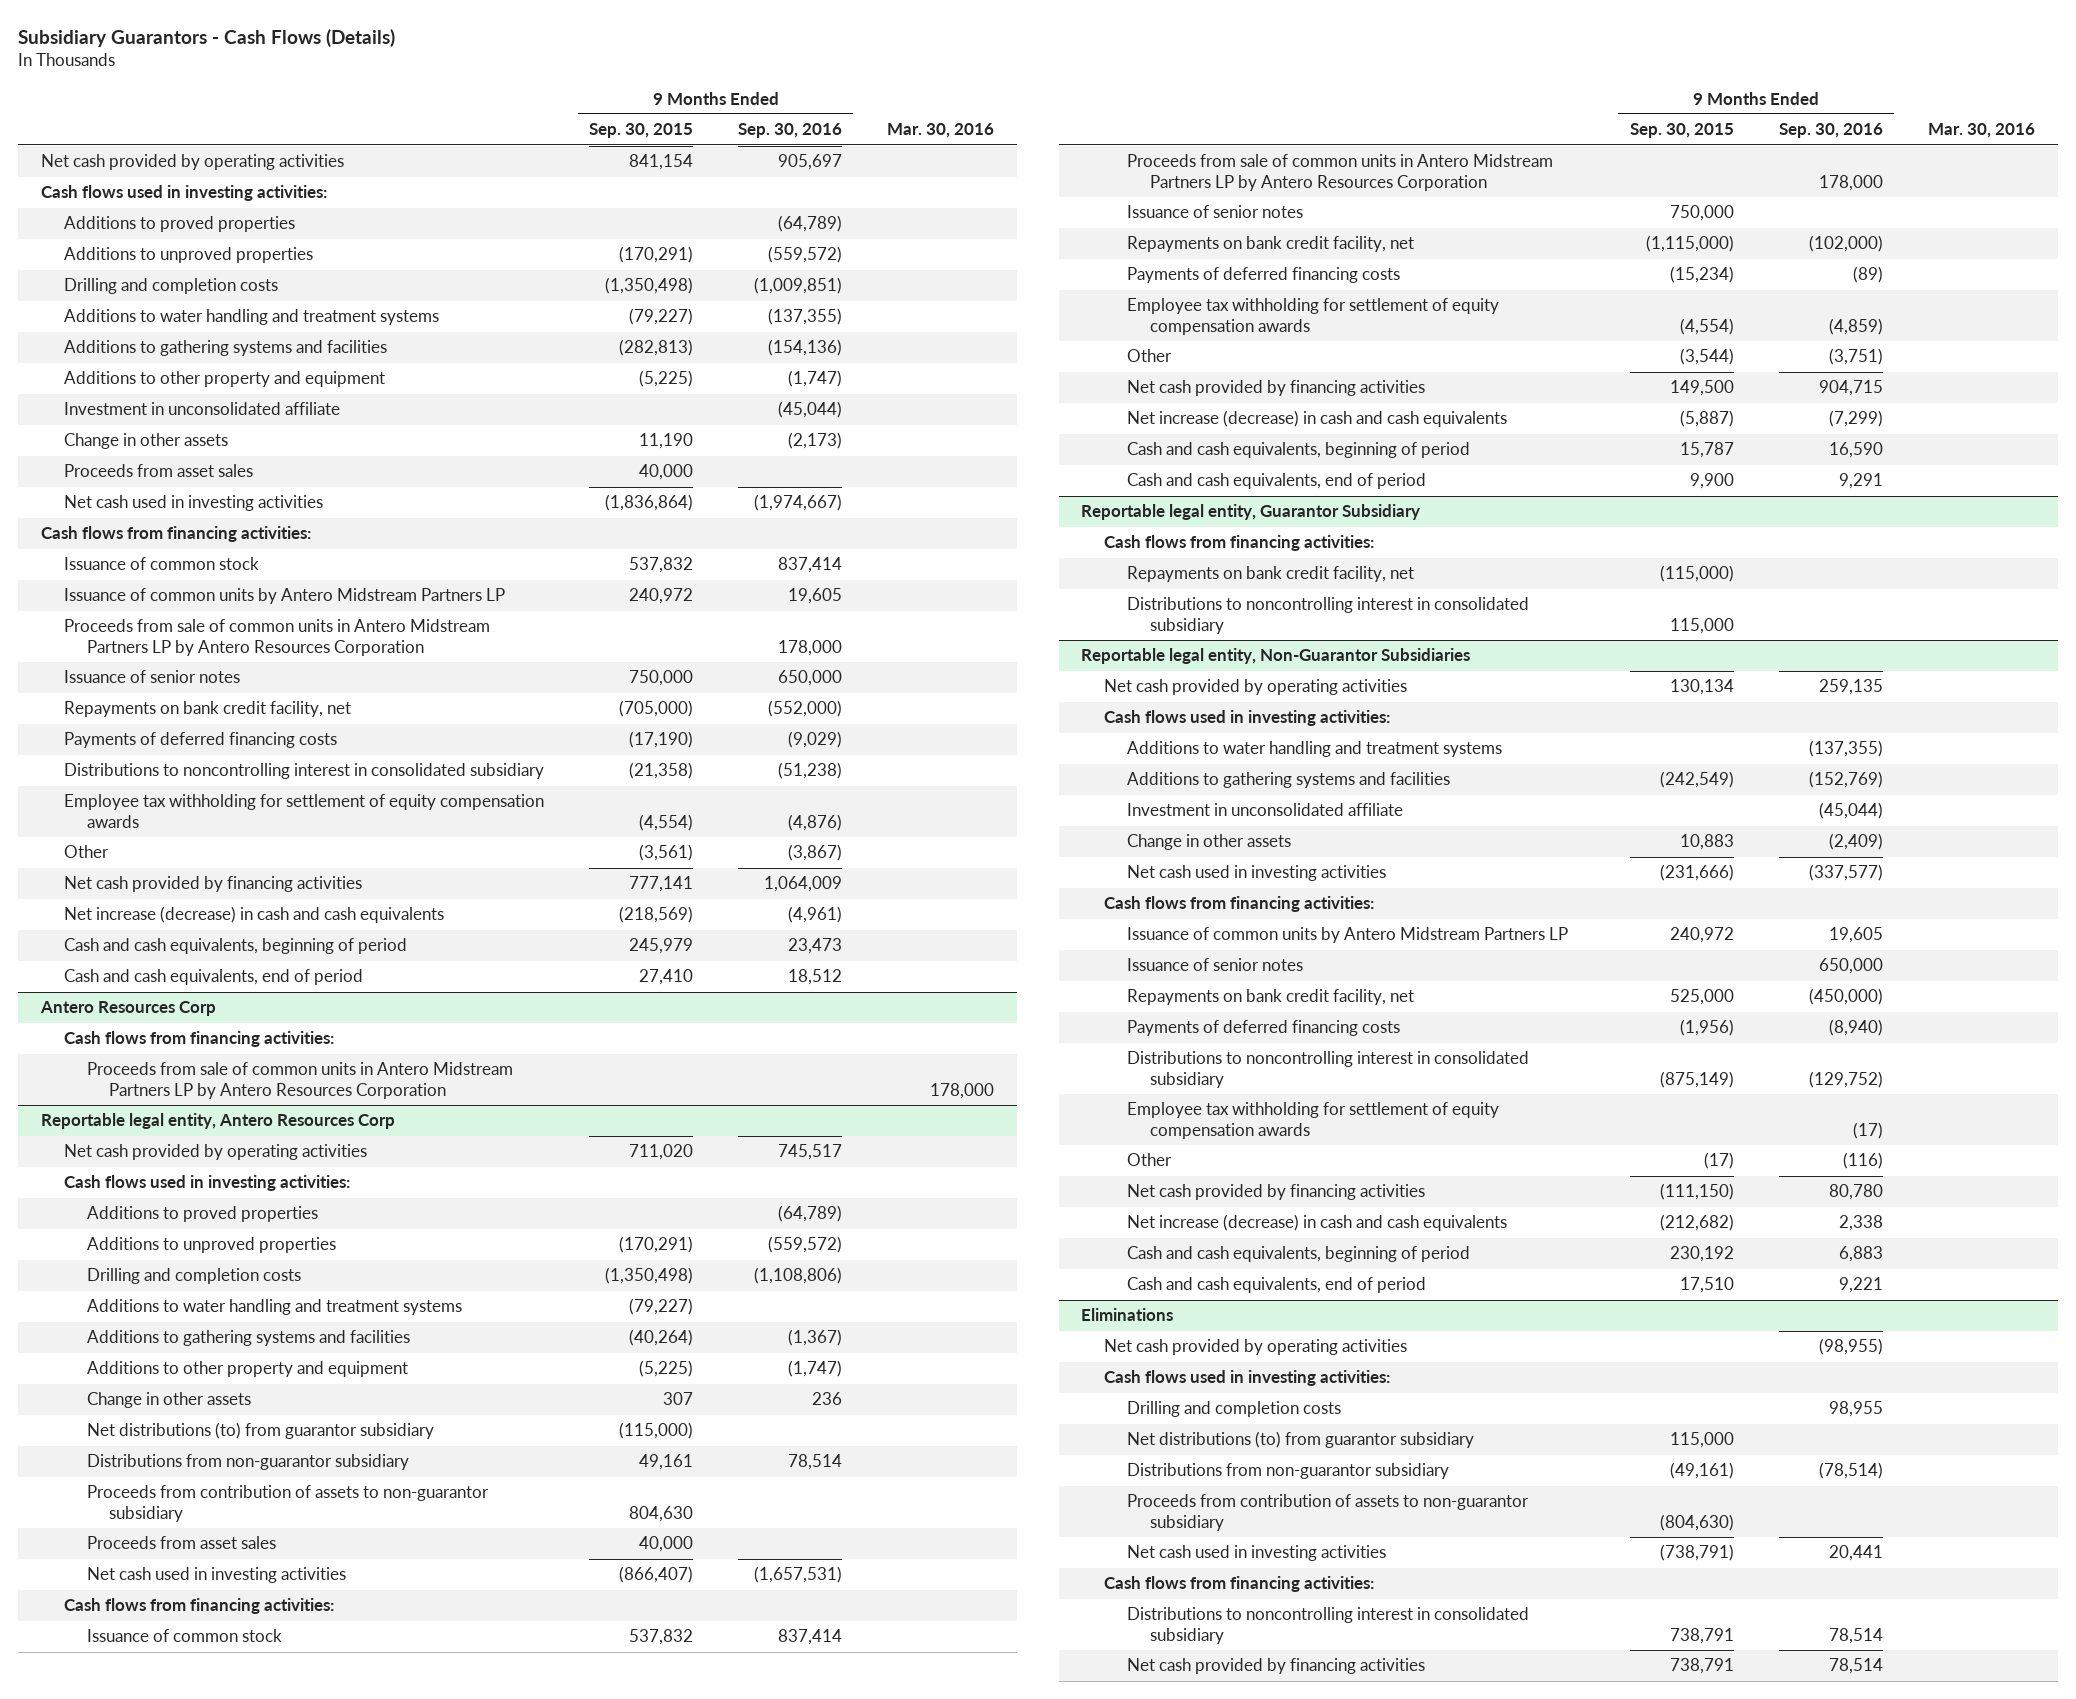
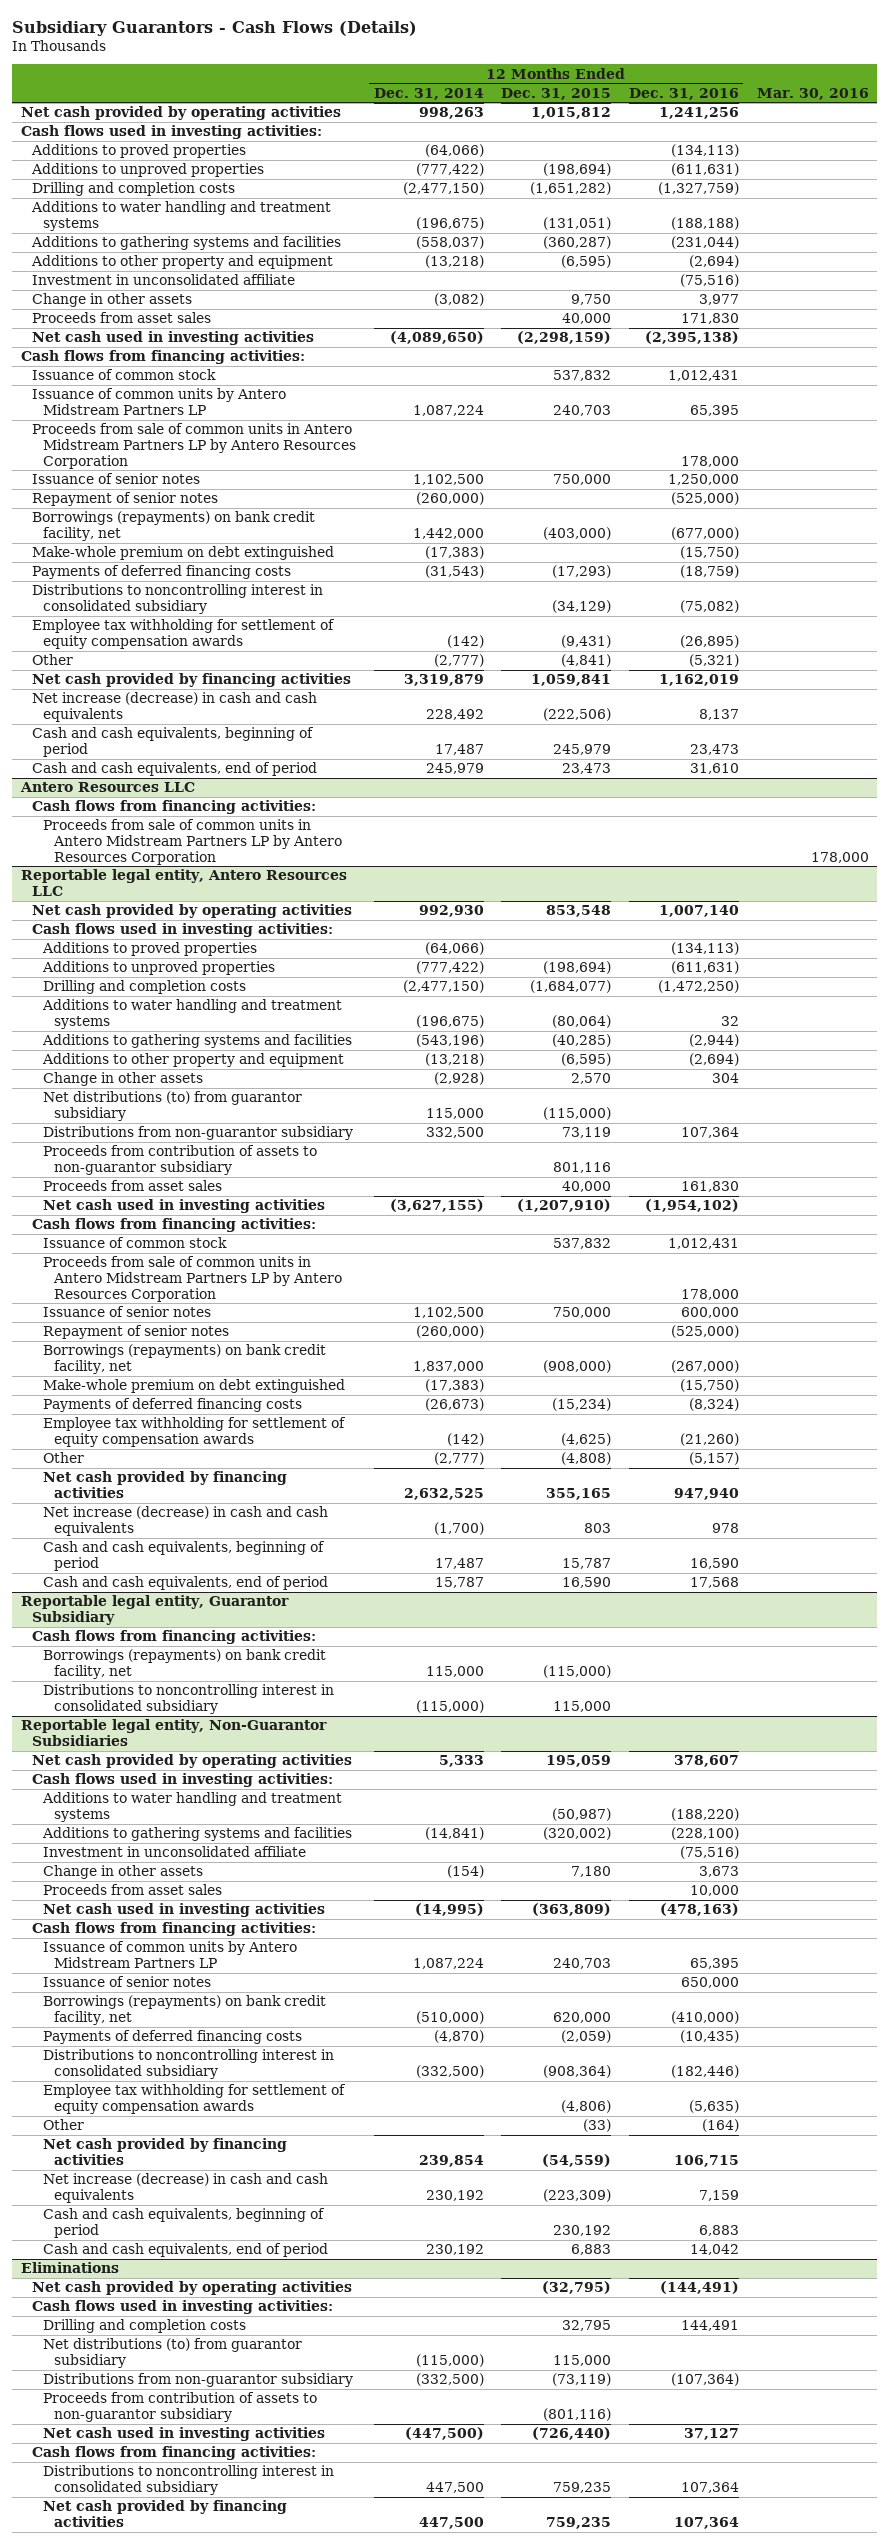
- | 9 Months Ended Sep. 30, 2015 | 9 Months Ended Sep. 30, 2016 | Mar. 30, 2016
+ | 12 Months Ended Dec. 31, 2014 | 12 Months Ended Dec. 31, 2015 | 12 Months Ended Dec. 31, 2016 | Mar. 30, 2016
- Repayments on bank credit facility, net | (705,000) | (552,000) |
+ Repayment of senior notes | (260,000) | | (525,000) |
+ Borrowings (repayments) on bank credit facility, net | 1,442,000 | (403,000) | (677,000) |
+ Make-whole premium on debt extinguished | (17,383) | | (15,750) |
- Antero Resources Corp
+ Antero Resources LLC
- Reportable legal entity, Antero Resources Corp
+ Reportable legal entity, Antero Resources LLC
- Repayments on bank credit facility, net | (1,115,000) | (102,000) |
+ Repayment of senior notes | (260,000) | | (525,000) |
+ Borrowings (repayments) on bank credit facility, net | 1,837,000 | (908,000) | (267,000) |
+ Make-whole premium on debt extinguished | (17,383) | | (15,750) |
@ Reportable legal entity, Guarantor Subsidiary
- Repayments on bank credit facility, net | (115,000) | |
+ Borrowings (repayments) on bank credit facility, net | 115,000 | (115,000) | |
@ Reportable legal entity, Non-Guarantor Subsidiaries
+ Proceeds from asset sales | | | 10,000 |
- Repayments on bank credit facility, net | 525,000 | (450,000) |
+ Borrowings (repayments) on bank credit facility, net | (510,000) | 620,000 | (410,000) |

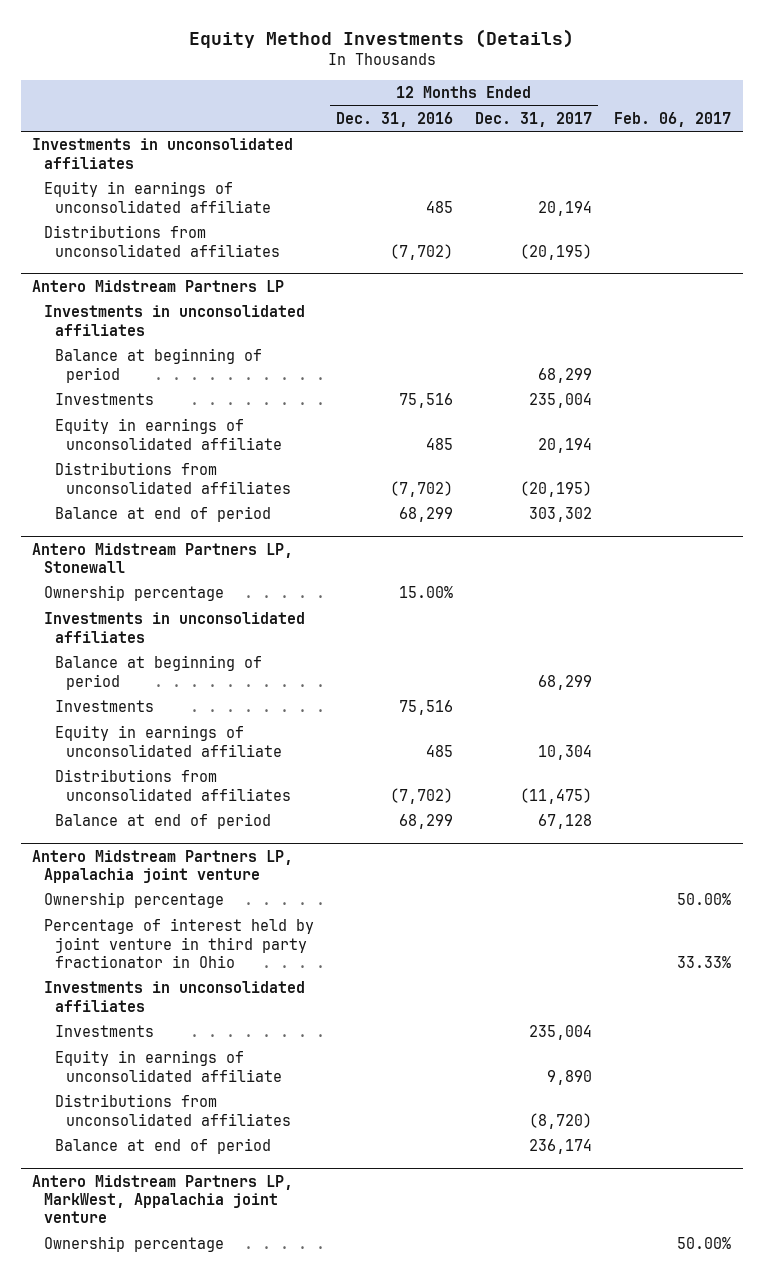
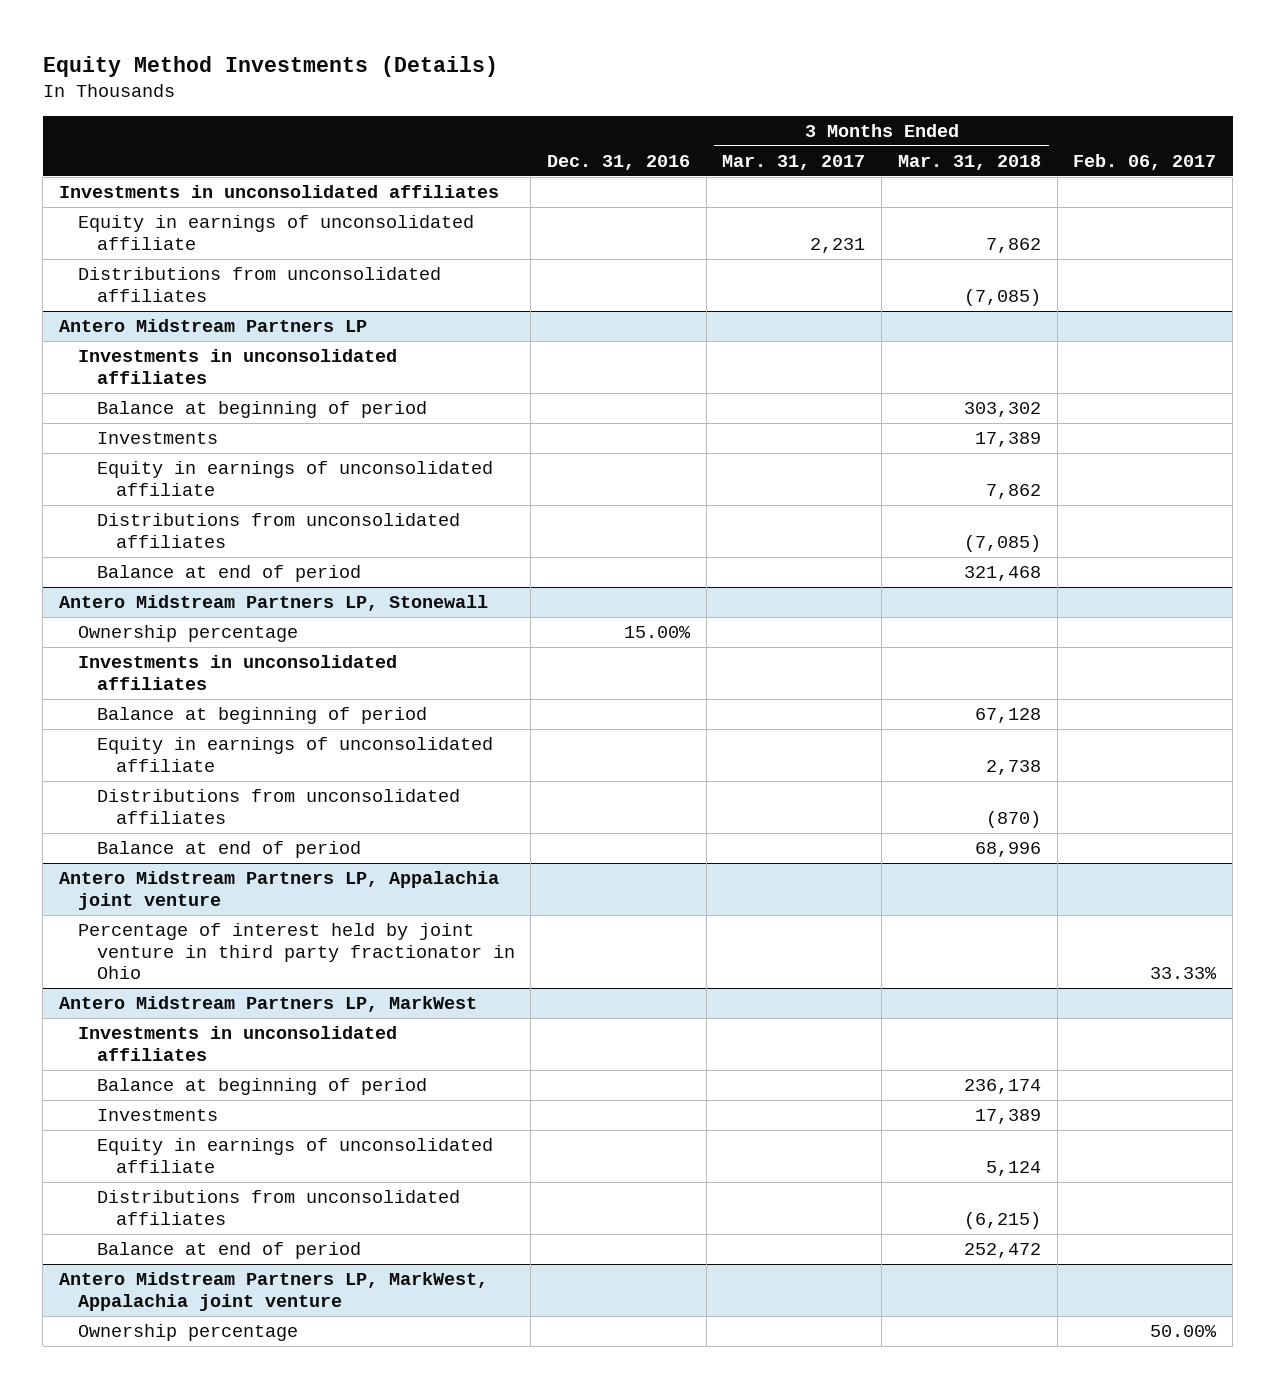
- | 12 Months Ended Dec. 31, 2016 | 12 Months Ended Dec. 31, 2017 | Feb. 06, 2017
+ | Dec. 31, 2016 | 3 Months Ended Mar. 31, 2017 | 3 Months Ended Mar. 31, 2018 | Feb. 06, 2017
@ Antero Midstream Partners LP, Stonewall
- Investments | 75,516 | |
@ Antero Midstream Partners LP, Appalachia joint venture
- Ownership percentage | | | 50.00%
- Investments in unconsolidated affiliates
- Investments | | 235,004 |
- Equity in earnings of unconsolidated affiliate | | 9,890 |
- Distributions from unconsolidated affiliates | | (8,720) |
- Balance at end of period | | 236,174 |
+ Antero Midstream Partners LP, MarkWest
+ Investments in unconsolidated affiliates
+ Balance at beginning of period | | | 236,174 |
+ Investments | | | 17,389 |
+ Equity in earnings of unconsolidated affiliate | | | 5,124 |
+ Distributions from unconsolidated affiliates | | | (6,215) |
+ Balance at end of period | | | 252,472 |

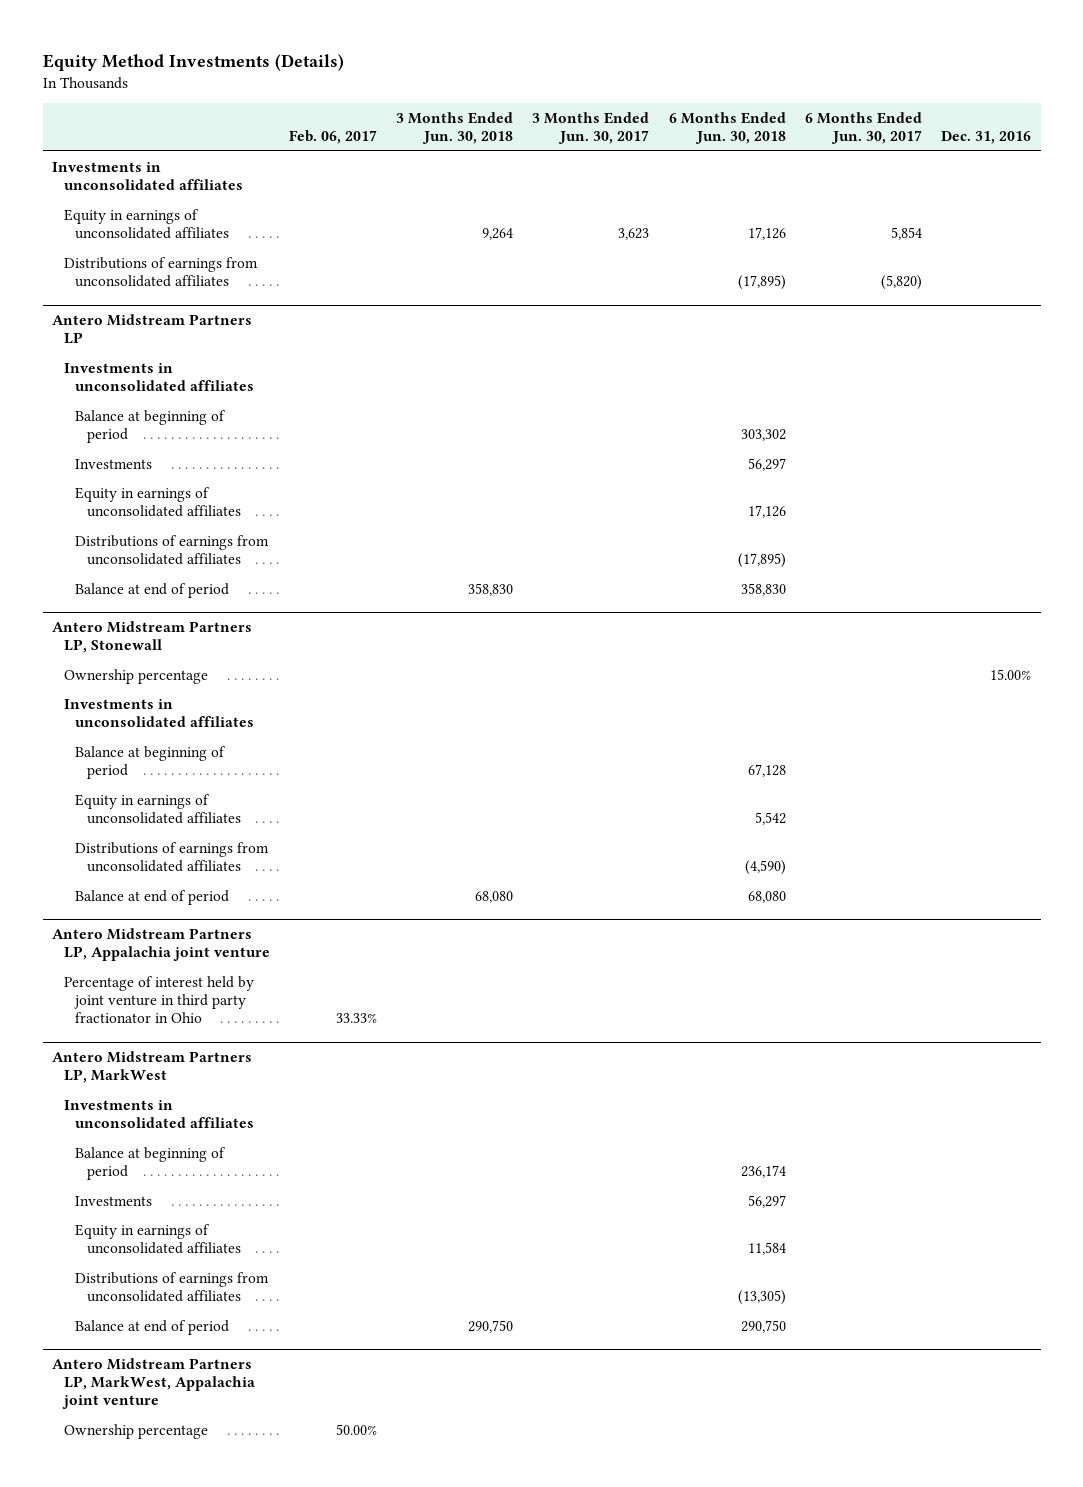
- | Dec. 31, 2016 | 3 Months Ended Mar. 31, 2017 | 3 Months Ended Mar. 31, 2018 | Feb. 06, 2017
+ | Feb. 06, 2017 | 3 Months Ended Jun. 30, 2018 | 3 Months Ended Jun. 30, 2017 | 6 Months Ended Jun. 30, 2018 | 6 Months Ended Jun. 30, 2017 | Dec. 31, 2016
- Equity in earnings of unconsolidated affiliate | | 2,231 | 7,862 |
- Distributions from unconsolidated affiliates | | | (7,085) |
+ Equity in earnings of unconsolidated affiliates | | 9,264 | 3,623 | 17,126 | 5,854 |
+ Distributions of earnings from unconsolidated affiliates | | | | (17,895) | (5,820) |
@ Antero Midstream Partners LP
- Equity in earnings of unconsolidated affiliate | | | 7,862 |
- Distributions from unconsolidated affiliates | | | (7,085) |
+ Equity in earnings of unconsolidated affiliates | | | | 17,126 | |
+ Distributions of earnings from unconsolidated affiliates | | | | (17,895) | |
@ Antero Midstream Partners LP, Stonewall
- Equity in earnings of unconsolidated affiliate | | | 2,738 |
- Distributions from unconsolidated affiliates | | | (870) |
+ Equity in earnings of unconsolidated affiliates | | | | 5,542 | |
+ Distributions of earnings from unconsolidated affiliates | | | | (4,590) | |
@ Antero Midstream Partners LP, MarkWest
- Equity in earnings of unconsolidated affiliate | | | 5,124 |
- Distributions from unconsolidated affiliates | | | (6,215) |
+ Equity in earnings of unconsolidated affiliates | | | | 11,584 | |
+ Distributions of earnings from unconsolidated affiliates | | | | (13,305) | |

